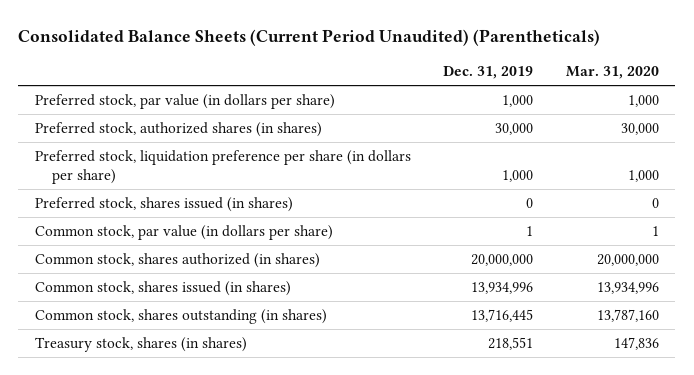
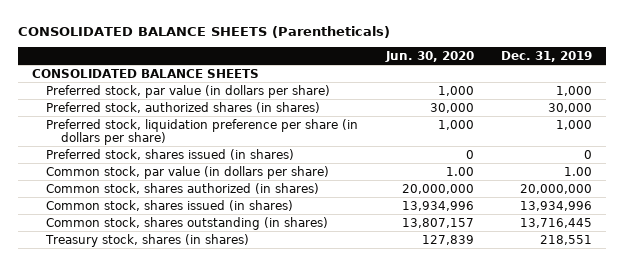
- Consolidated Balance Sheets (Current Period Unaudited) (Parentheticals)
+ CONSOLIDATED BALANCE SHEETS (Parentheticals)
- | Dec. 31, 2019 | Mar. 31, 2020
+ | Jun. 30, 2020 | Dec. 31, 2019
+ CONSOLIDATED BALANCE SHEETS
- Common stock, par value (in dollars per share) | 1 | 1
+ Common stock, par value (in dollars per share) | 1.00 | 1.00

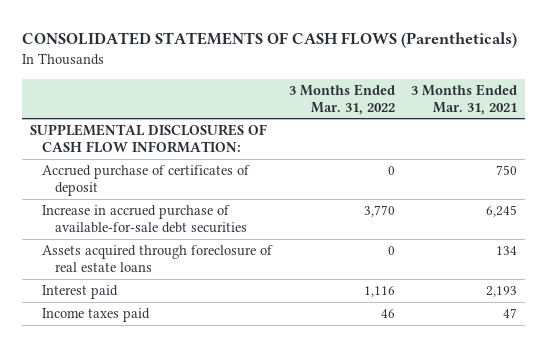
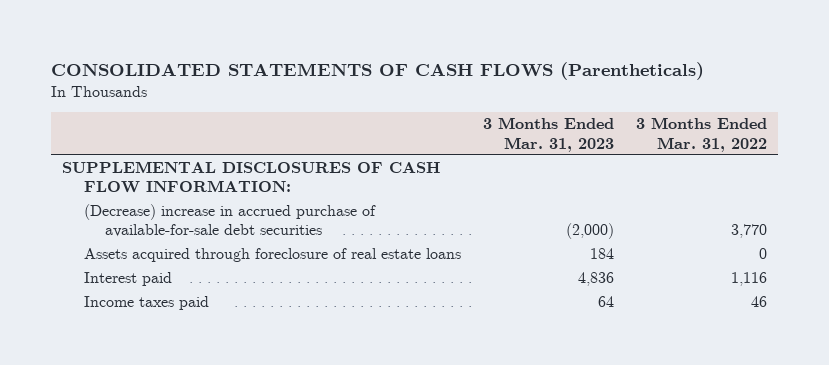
- | 3 Months Ended Mar. 31, 2022 | 3 Months Ended Mar. 31, 2021
+ | 3 Months Ended Mar. 31, 2023 | 3 Months Ended Mar. 31, 2022
- Accrued purchase of certificates of deposit | 0 | 750
- Increase in accrued purchase of available-for-sale debt securities | 3,770 | 6,245
+ (Decrease) increase in accrued purchase of available-for-sale debt securities | (2,000) | 3,770

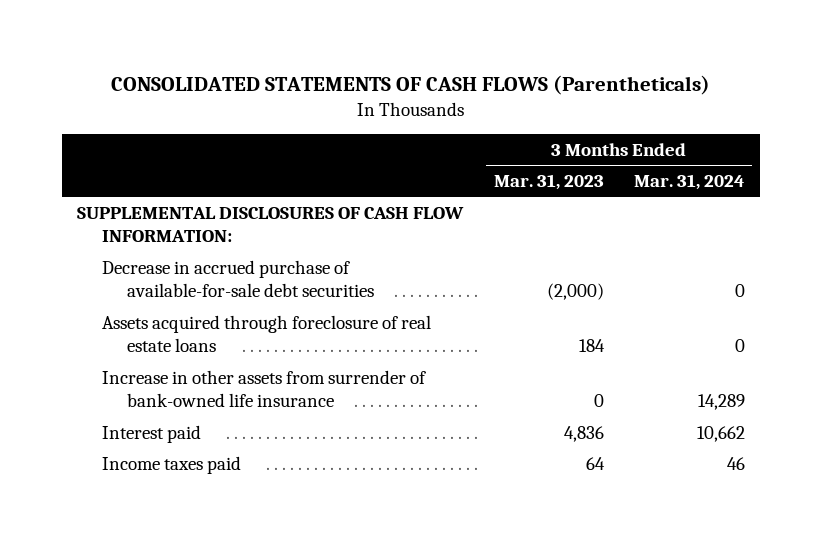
- | 3 Months Ended Mar. 31, 2023 | 3 Months Ended Mar. 31, 2022
+ | 3 Months Ended Mar. 31, 2023 | 3 Months Ended Mar. 31, 2024
- (Decrease) increase in accrued purchase of available-for-sale debt securities | (2,000) | 3,770
+ Decrease in accrued purchase of available-for-sale debt securities | (2,000) | 0
+ Increase in other assets from surrender of bank-owned life insurance | 0 | 14,289

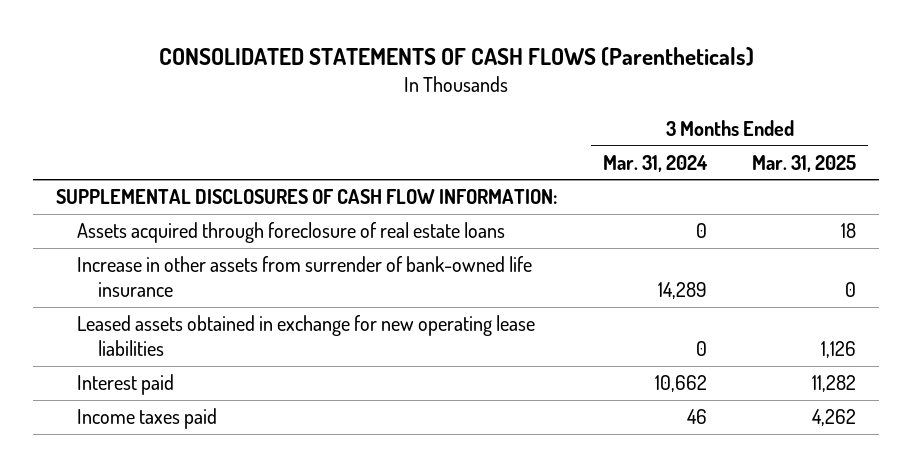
- | 3 Months Ended Mar. 31, 2023 | 3 Months Ended Mar. 31, 2024
+ | 3 Months Ended Mar. 31, 2024 | 3 Months Ended Mar. 31, 2025
- Decrease in accrued purchase of available-for-sale debt securities | (2,000) | 0
+ Leased assets obtained in exchange for new operating lease liabilities | 0 | 1,126

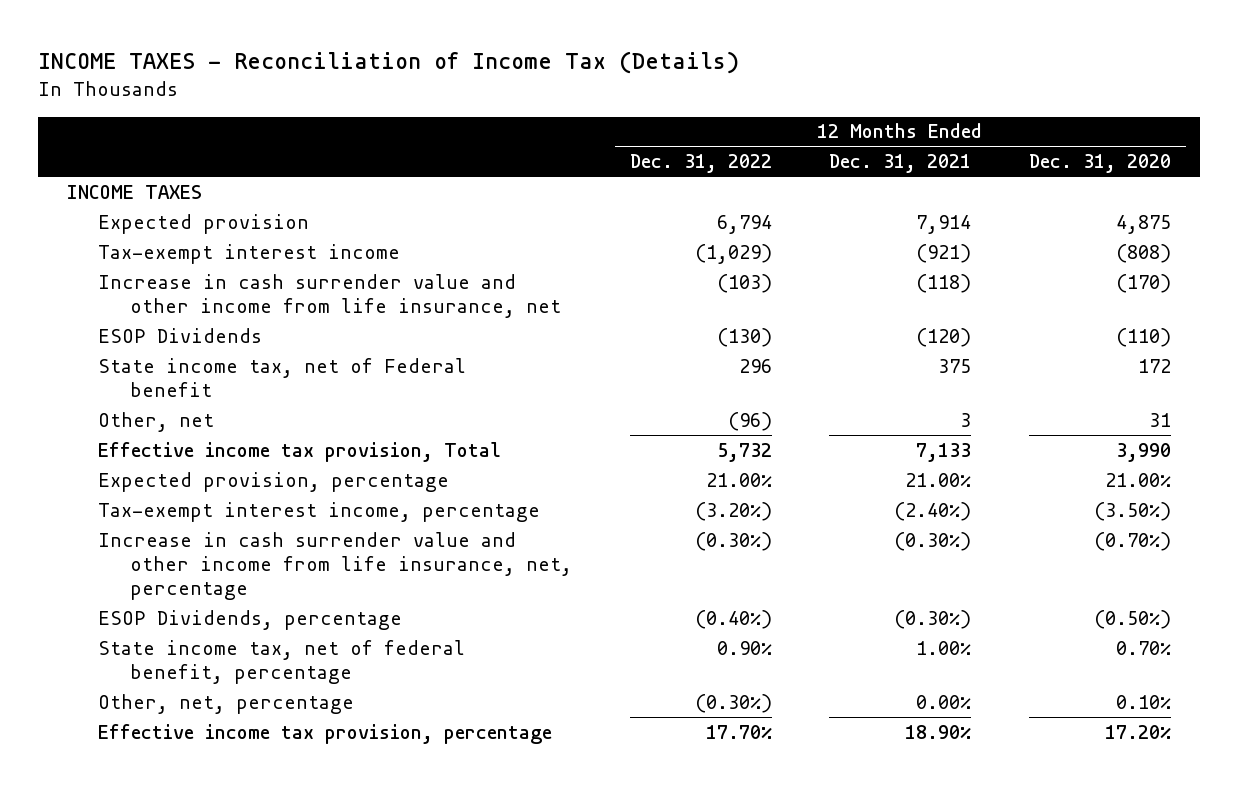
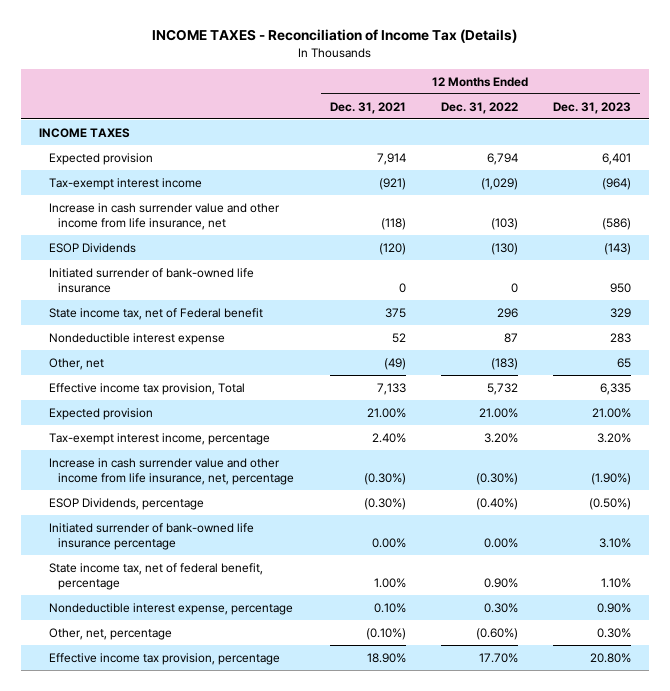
- | 12 Months Ended Dec. 31, 2022 | 12 Months Ended Dec. 31, 2021 | 12 Months Ended Dec. 31, 2020
+ | 12 Months Ended Dec. 31, 2021 | 12 Months Ended Dec. 31, 2022 | 12 Months Ended Dec. 31, 2023
+ Initiated surrender of bank-owned life insurance | 0 | 0 | 950
- Other, net | (96) | 3 | 31
+ Nondeductible interest expense | 52 | 87 | 283
+ Other, net | (49) | (183) | 65
- Expected provision, percentage | 21.00% | 21.00% | 21.00%
- Tax-exempt interest income, percentage | (3.20%) | (2.40%) | (3.50%)
+ Expected provision | 21.00% | 21.00% | 21.00%
+ Tax-exempt interest income, percentage | 2.40% | 3.20% | 3.20%
+ Initiated surrender of bank-owned life insurance percentage | 0.00% | 0.00% | 3.10%
- Other, net, percentage | (0.30%) | 0.00% | 0.10%
+ Nondeductible interest expense, percentage | 0.10% | 0.30% | 0.90%
+ Other, net, percentage | (0.10%) | (0.60%) | 0.30%

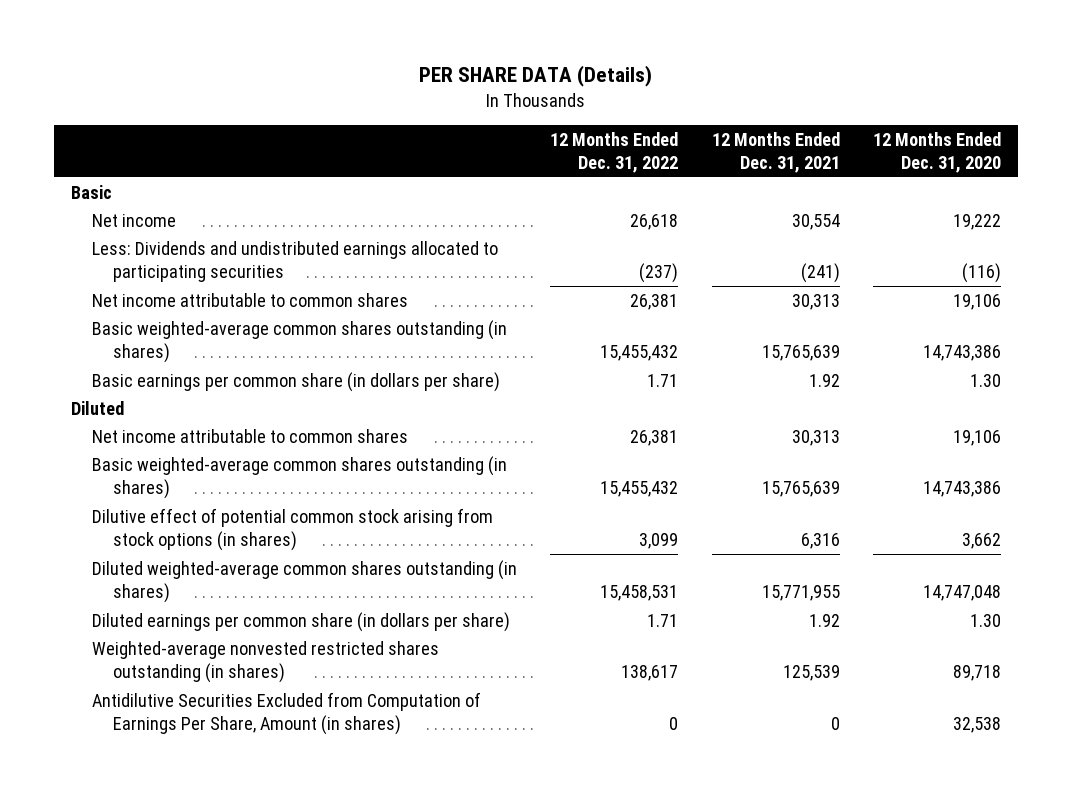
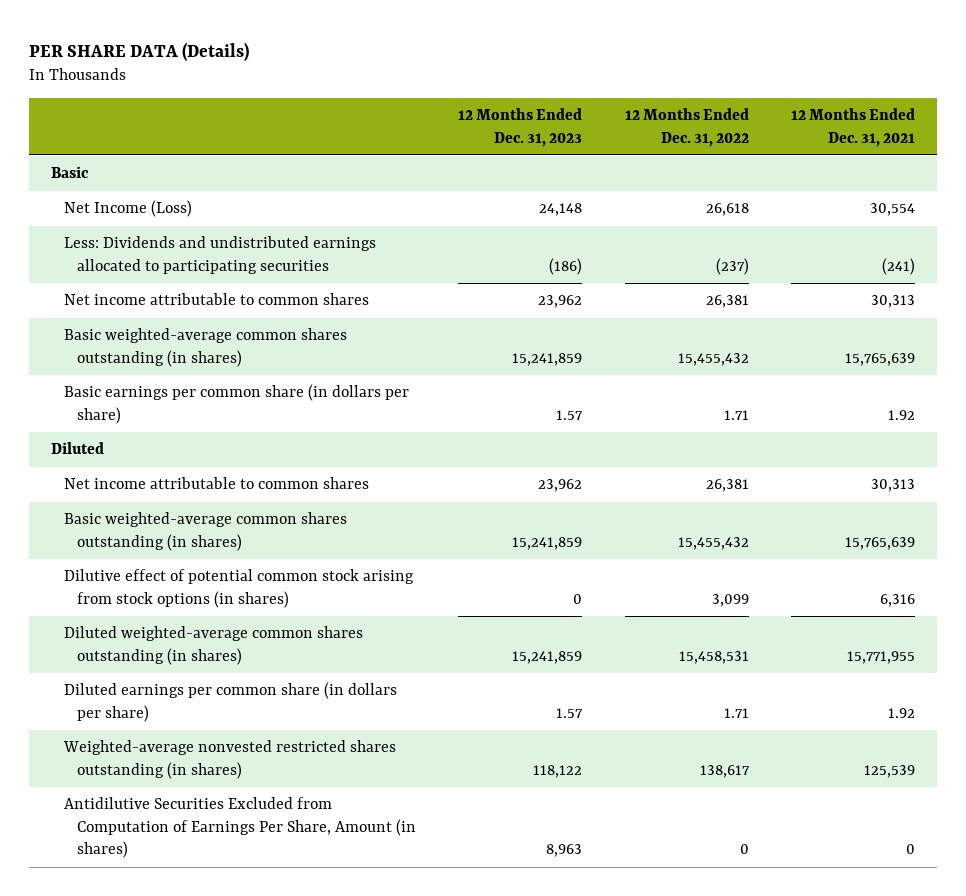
- | 12 Months Ended Dec. 31, 2022 | 12 Months Ended Dec. 31, 2021 | 12 Months Ended Dec. 31, 2020
+ | 12 Months Ended Dec. 31, 2023 | 12 Months Ended Dec. 31, 2022 | 12 Months Ended Dec. 31, 2021
- Net income | 26,618 | 30,554 | 19,222
+ Net Income (Loss) | 24,148 | 26,618 | 30,554

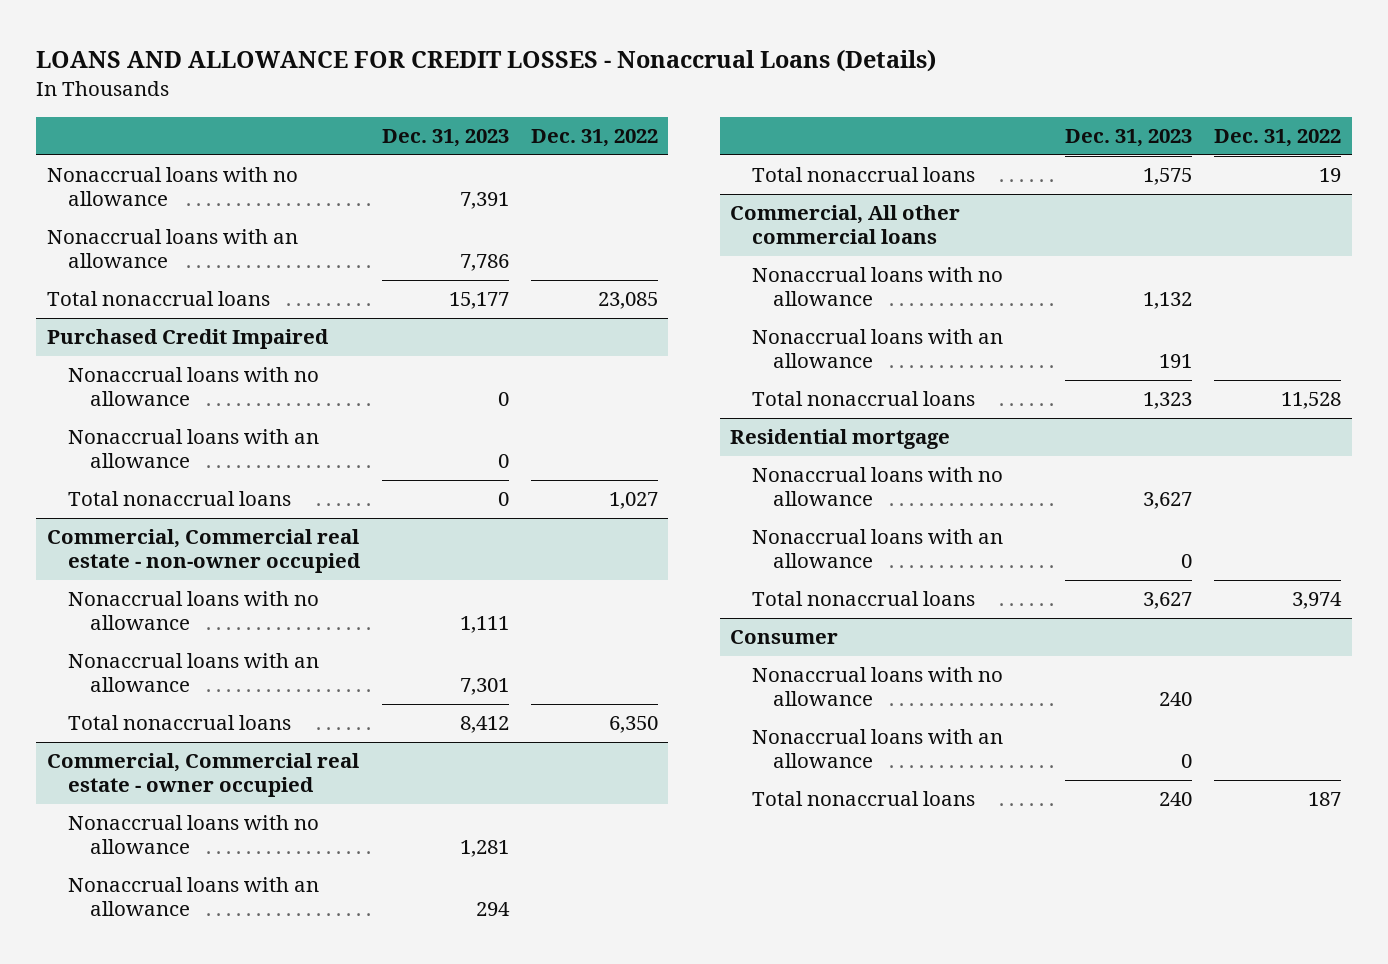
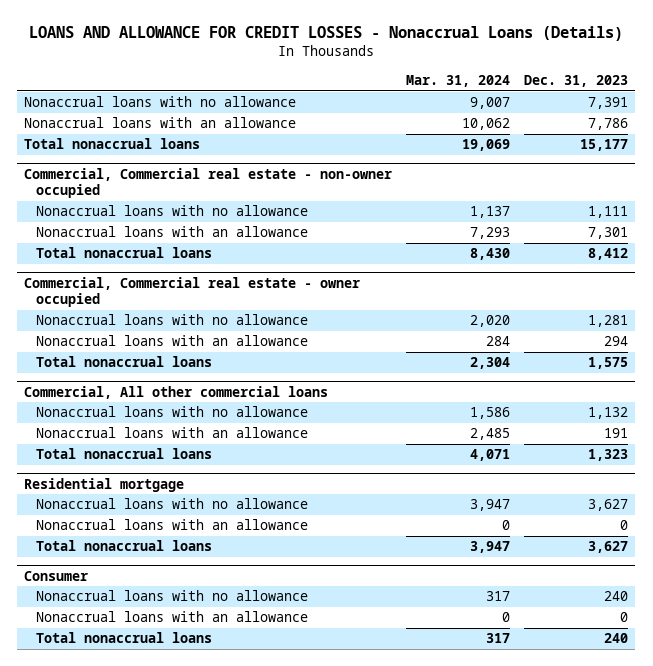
- | Dec. 31, 2023 | Dec. 31, 2022
+ | Mar. 31, 2024 | Dec. 31, 2023
- Purchased Credit Impaired
- Nonaccrual loans with no allowance | 0 |
- Nonaccrual loans with an allowance | 0 |
- Total nonaccrual loans | 0 | 1,027

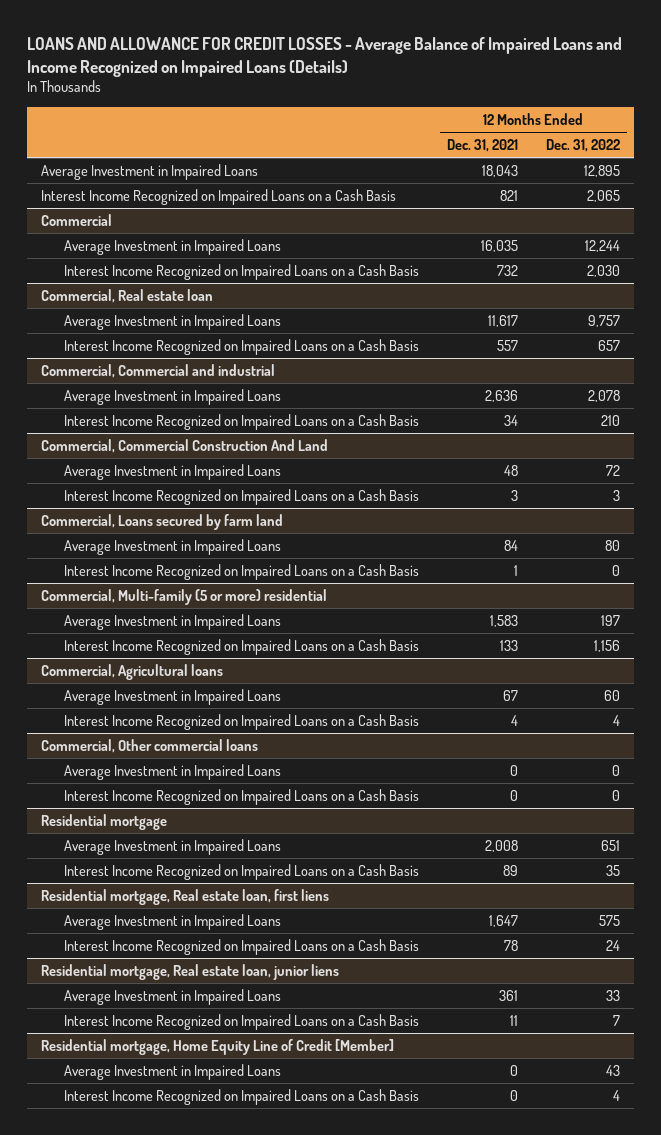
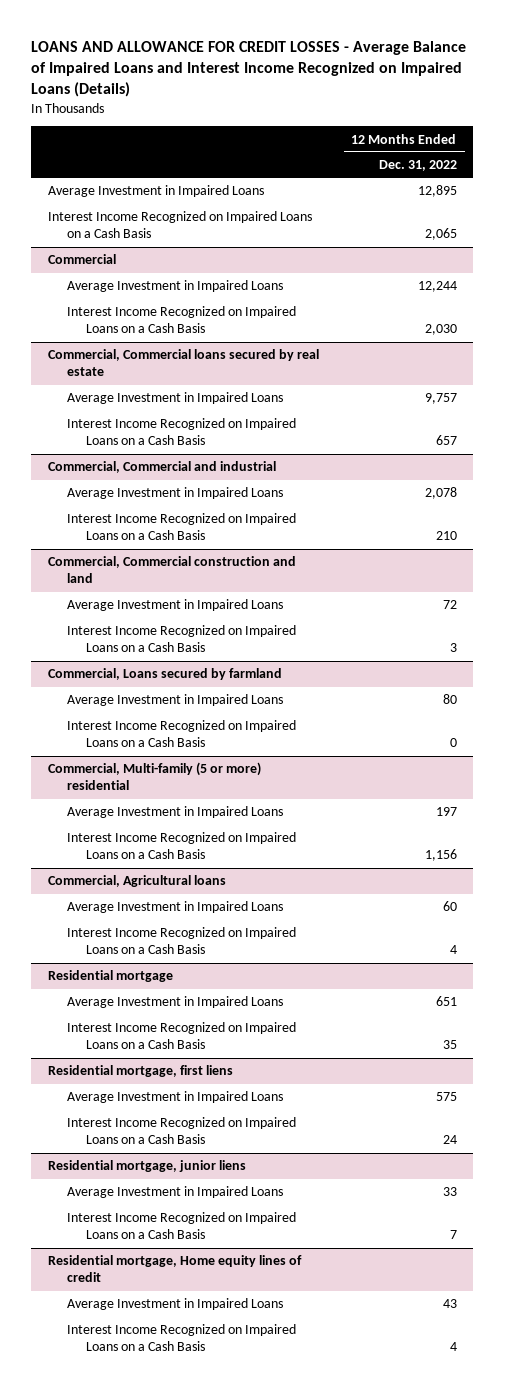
- LOANS AND ALLOWANCE FOR CREDIT LOSSES - Average Balance of Impaired Loans and Income Recognized on Impaired Loans (Details)
+ LOANS AND ALLOWANCE FOR CREDIT LOSSES - Average Balance of Impaired Loans and Interest Income Recognized on Impaired Loans (Details)
- | 12 Months Ended Dec. 31, 2021 | 12 Months Ended Dec. 31, 2022
+ | 12 Months Ended Dec. 31, 2022
- Commercial, Real estate loan
+ Commercial, Commercial loans secured by real estate
- Commercial, Commercial Construction And Land
+ Commercial, Commercial construction and land
- Commercial, Loans secured by farm land
+ Commercial, Loans secured by farmland
- Commercial, Other commercial loans
- Average Investment in Impaired Loans | 0 | 0
- Interest Income Recognized on Impaired Loans on a Cash Basis | 0 | 0
- Residential mortgage, Real estate loan, first liens
+ Residential mortgage, first liens
- Residential mortgage, Real estate loan, junior liens
+ Residential mortgage, junior liens
- Residential mortgage, Home Equity Line of Credit [Member]
+ Residential mortgage, Home equity lines of credit

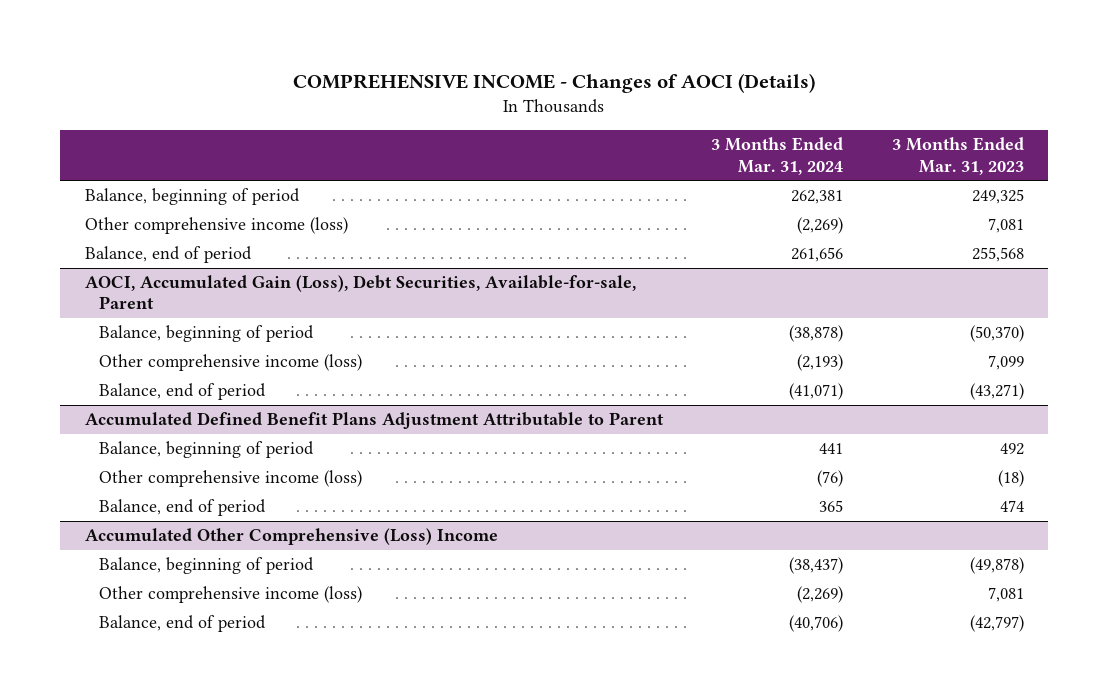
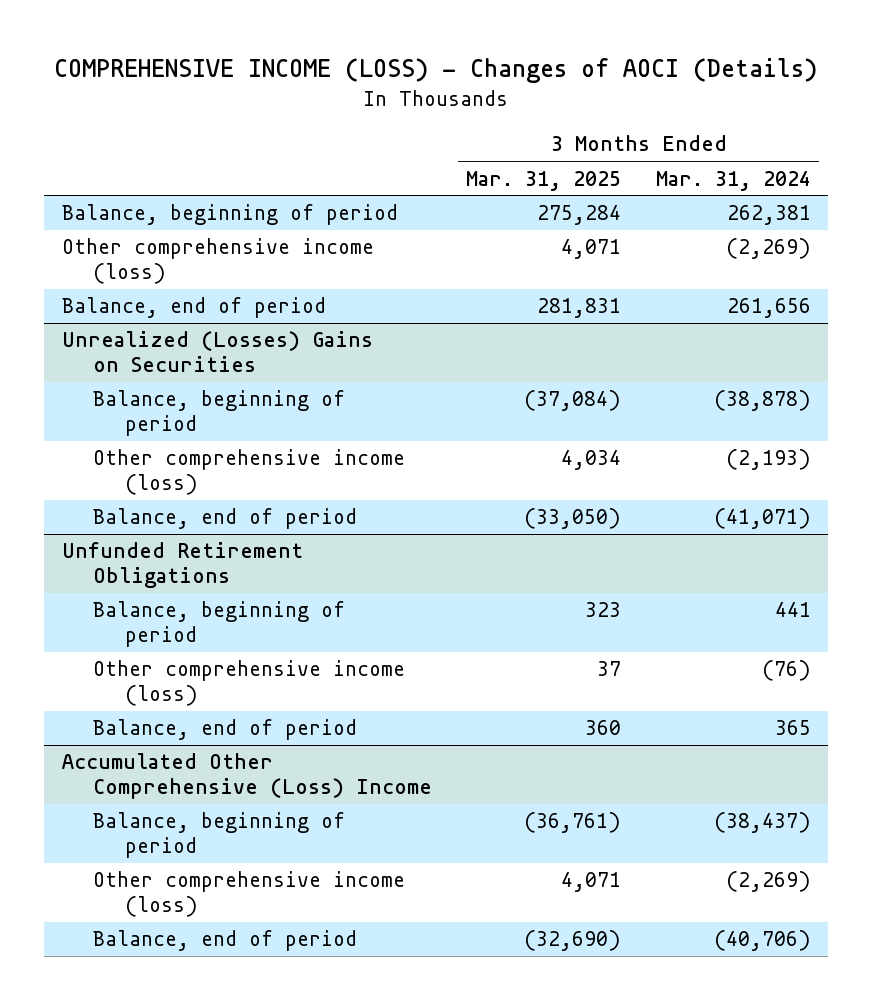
- COMPREHENSIVE INCOME - Changes of AOCI (Details)
+ COMPREHENSIVE INCOME (LOSS) - Changes of AOCI (Details)
- | 3 Months Ended Mar. 31, 2024 | 3 Months Ended Mar. 31, 2023
+ | 3 Months Ended Mar. 31, 2025 | 3 Months Ended Mar. 31, 2024
- AOCI, Accumulated Gain (Loss), Debt Securities, Available-for-sale, Parent
+ Unrealized (Losses) Gains on Securities
- Accumulated Defined Benefit Plans Adjustment Attributable to Parent
+ Unfunded Retirement Obligations

